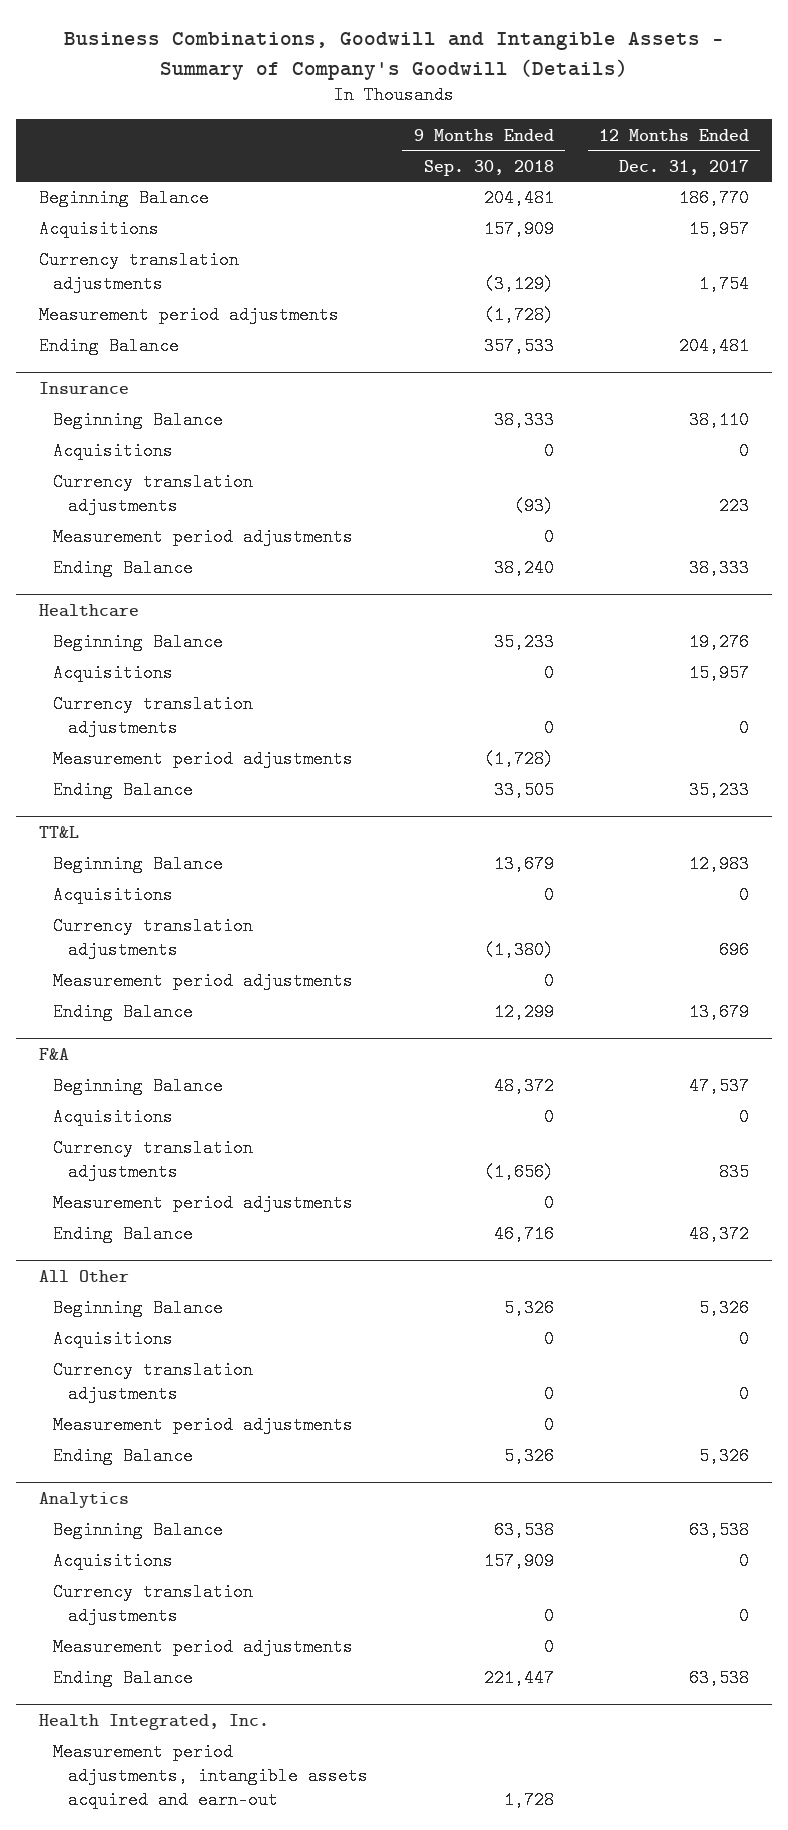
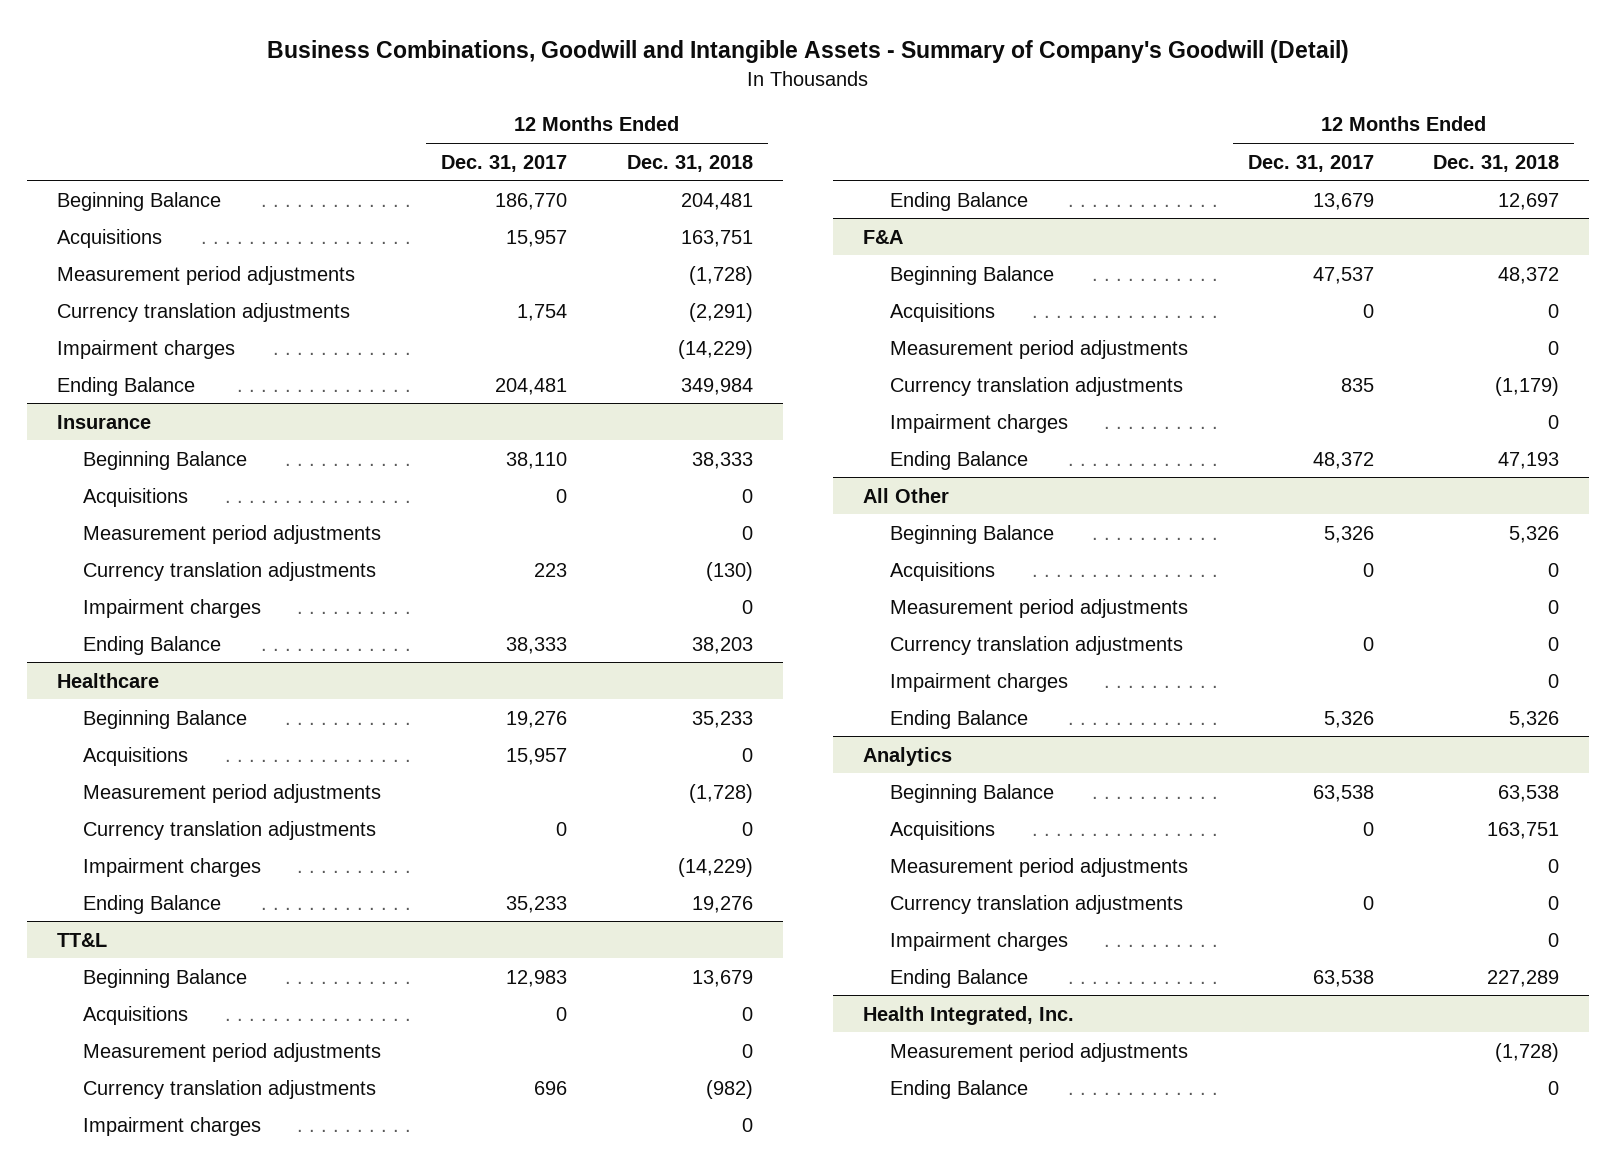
- Business Combinations, Goodwill and Intangible Assets - Summary of Company's Goodwill (Details)
+ Business Combinations, Goodwill and Intangible Assets - Summary of Company's Goodwill (Detail)
- | 9 Months Ended Sep. 30, 2018 | 12 Months Ended Dec. 31, 2017
+ | 12 Months Ended Dec. 31, 2017 | 12 Months Ended Dec. 31, 2018
moved down: Currency translation adjustments | 1,754 | (2,291)
+ Impairment charges | | (14,229)
@ Insurance
moved down: Currency translation adjustments | 223 | (130)
+ Impairment charges | | 0
@ Healthcare
moved down: Currency translation adjustments | 0 | 0
+ Impairment charges | | (14,229)
@ TT&L
moved down: Currency translation adjustments | 696 | (982)
+ Impairment charges | | 0
@ F&A
moved down: Currency translation adjustments | 835 | (1,179)
+ Impairment charges | | 0
@ All Other
moved down: Currency translation adjustments | 0 | 0
+ Impairment charges | | 0
@ Analytics
moved down: Currency translation adjustments | 0 | 0
+ Impairment charges | | 0
@ Health Integrated, Inc.
- Measurement period adjustments, intangible assets acquired and earn-out | 1,728 |
+ Measurement period adjustments | | (1,728)
+ Ending Balance | | 0

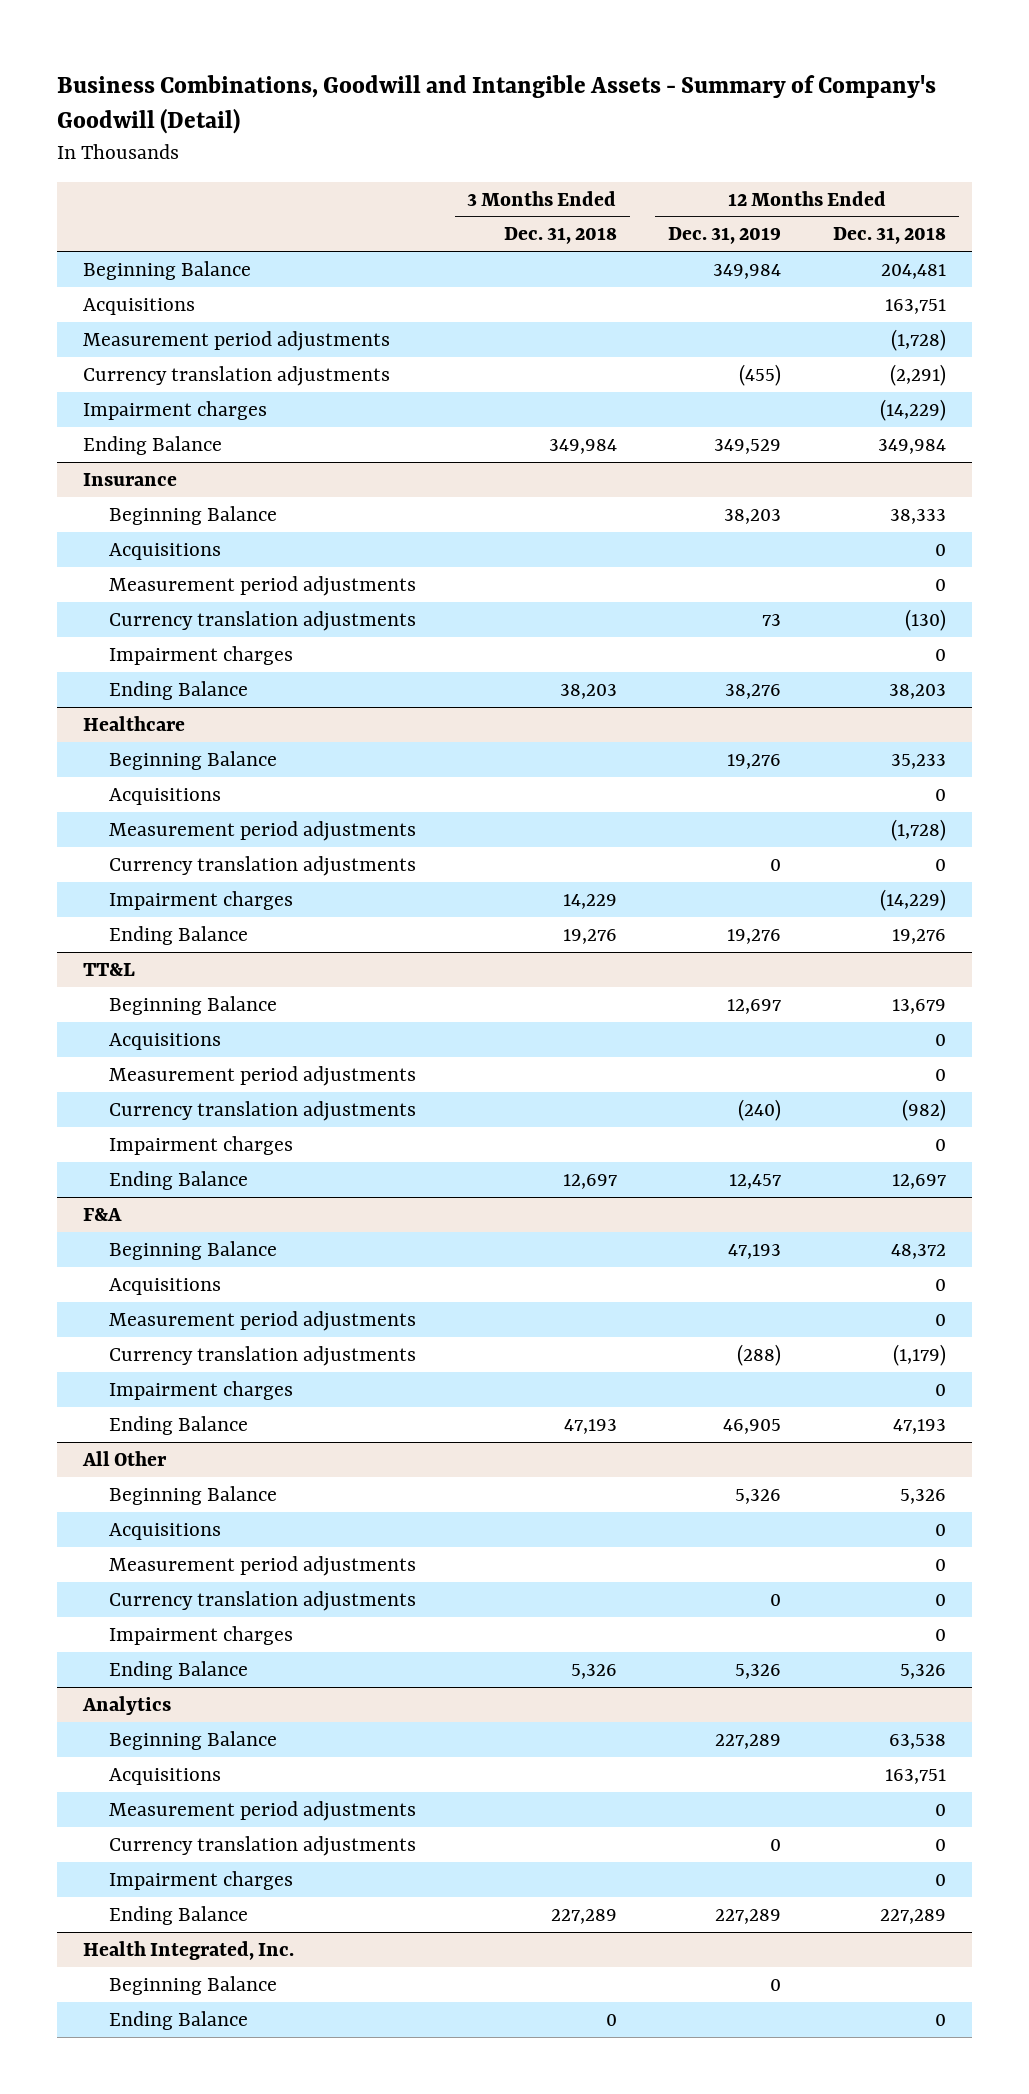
- | 12 Months Ended Dec. 31, 2017 | 12 Months Ended Dec. 31, 2018
+ | 3 Months Ended Dec. 31, 2018 | 12 Months Ended Dec. 31, 2019 | 12 Months Ended Dec. 31, 2018
@ Health Integrated, Inc.
- Measurement period adjustments | | (1,728)
+ Beginning Balance | | 0 |

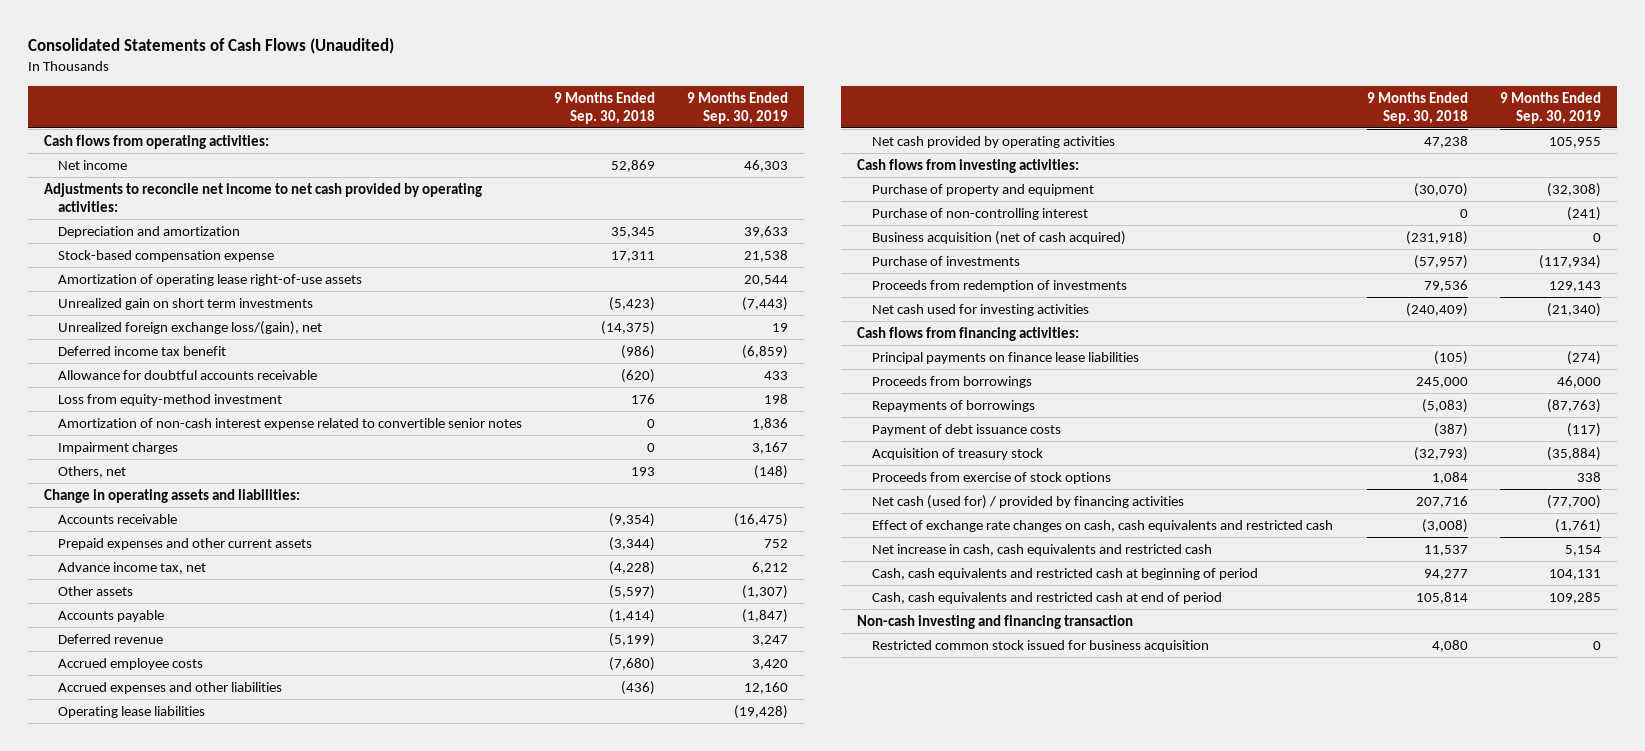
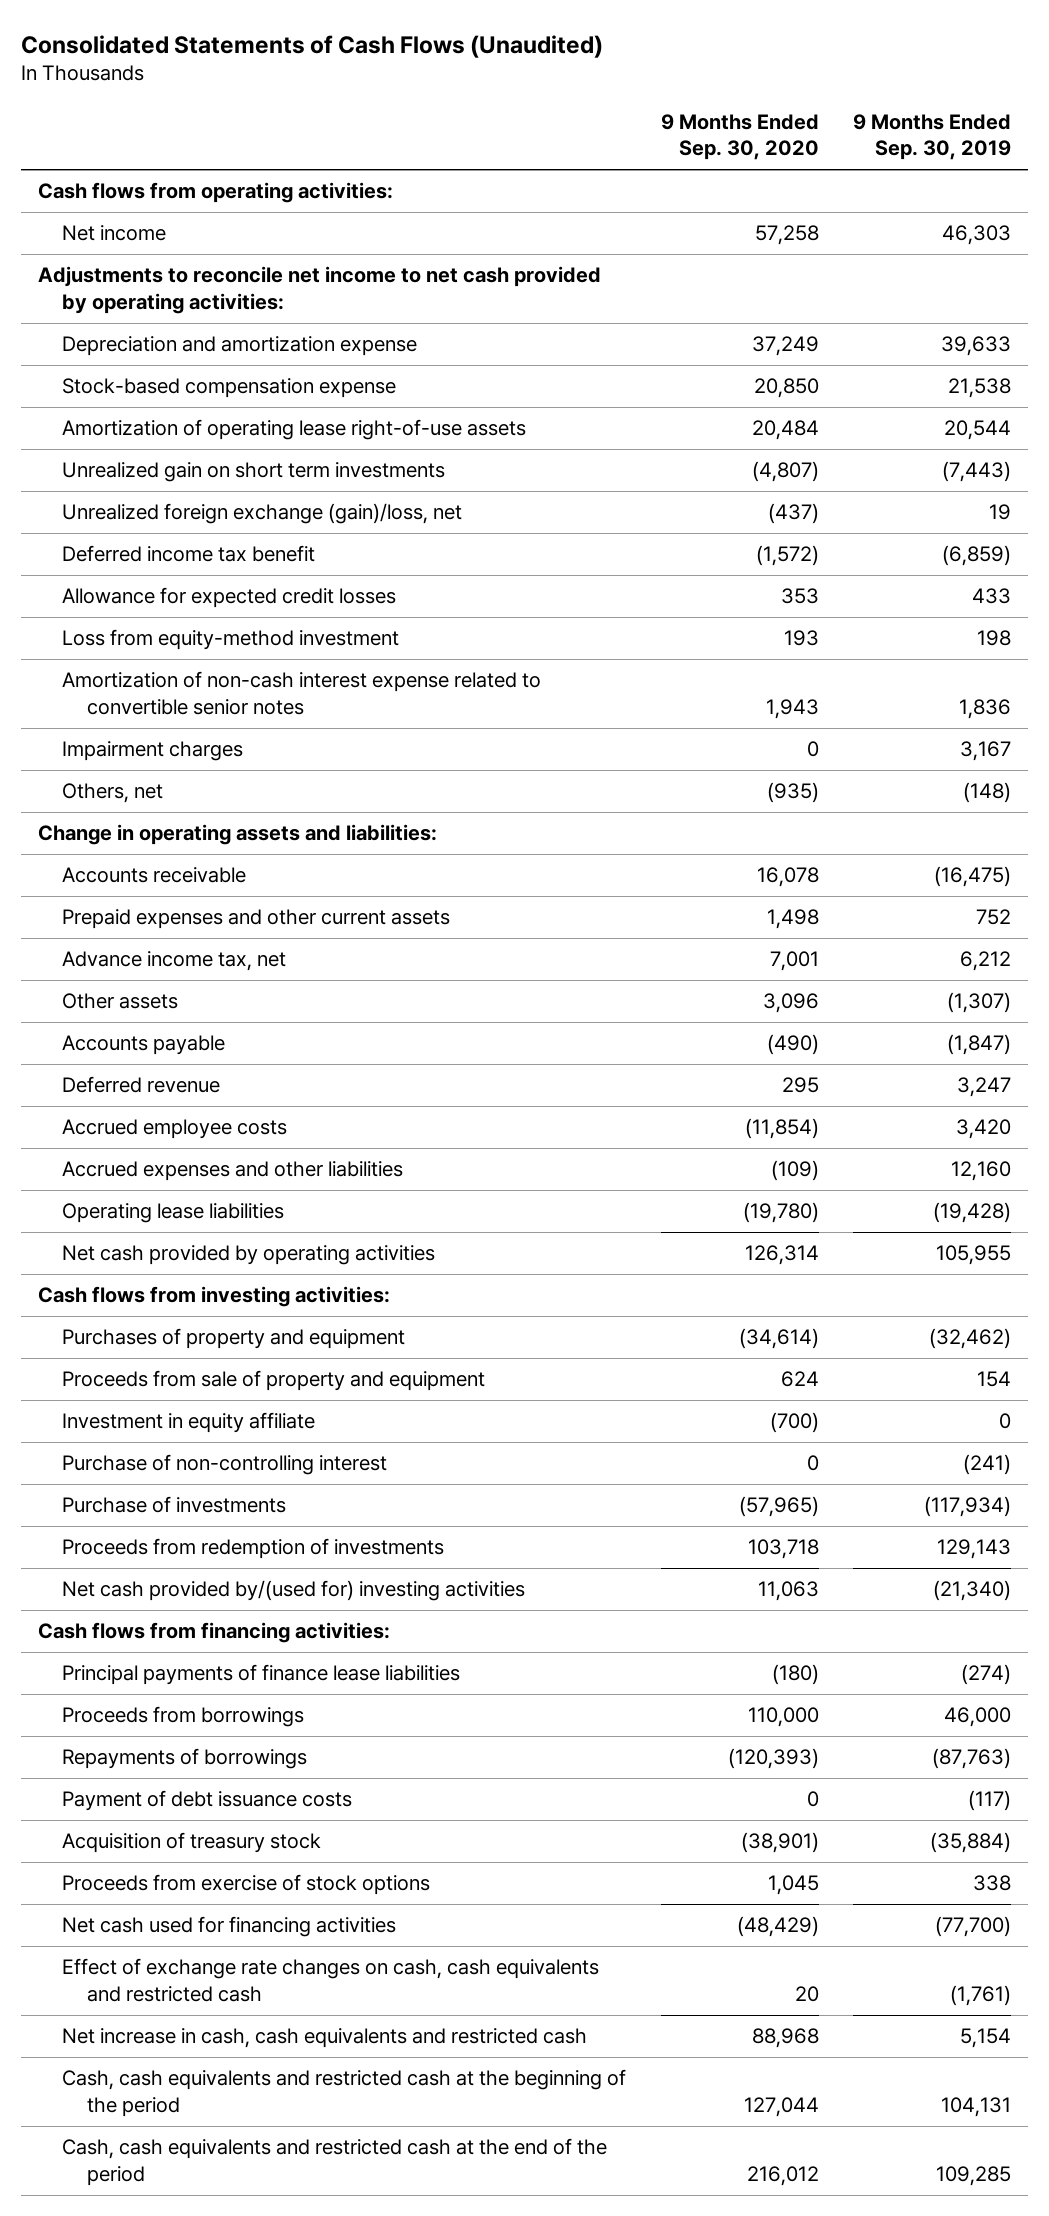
- | 9 Months Ended Sep. 30, 2018 | 9 Months Ended Sep. 30, 2019
+ | 9 Months Ended Sep. 30, 2020 | 9 Months Ended Sep. 30, 2019
- Depreciation and amortization | 35,345 | 39,633
+ Depreciation and amortization expense | 37,249 | 39,633
- Unrealized foreign exchange loss/(gain), net | (14,375) | 19
+ Unrealized foreign exchange (gain)/loss, net | (437) | 19
- Allowance for doubtful accounts receivable | (620) | 433
+ Allowance for expected credit losses | 353 | 433
- Purchase of property and equipment | (30,070) | (32,308)
+ Purchases of property and equipment | (34,614) | (32,462)
+ Proceeds from sale of property and equipment | 624 | 154
+ Investment in equity affiliate | (700) | 0
- Business acquisition (net of cash acquired) | (231,918) | 0
- Net cash used for investing activities | (240,409) | (21,340)
+ Net cash provided by/(used for) investing activities | 11,063 | (21,340)
- Principal payments on finance lease liabilities | (105) | (274)
+ Principal payments of finance lease liabilities | (180) | (274)
- Net cash (used for) / provided by financing activities | 207,716 | (77,700)
+ Net cash used for financing activities | (48,429) | (77,700)
- Cash, cash equivalents and restricted cash at beginning of period | 94,277 | 104,131
- Cash, cash equivalents and restricted cash at end of period | 105,814 | 109,285
- Non-cash investing and financing transaction
- Restricted common stock issued for business acquisition | 4,080 | 0
+ Cash, cash equivalents and restricted cash at the beginning of the period | 127,044 | 104,131
+ Cash, cash equivalents and restricted cash at the end of the period | 216,012 | 109,285

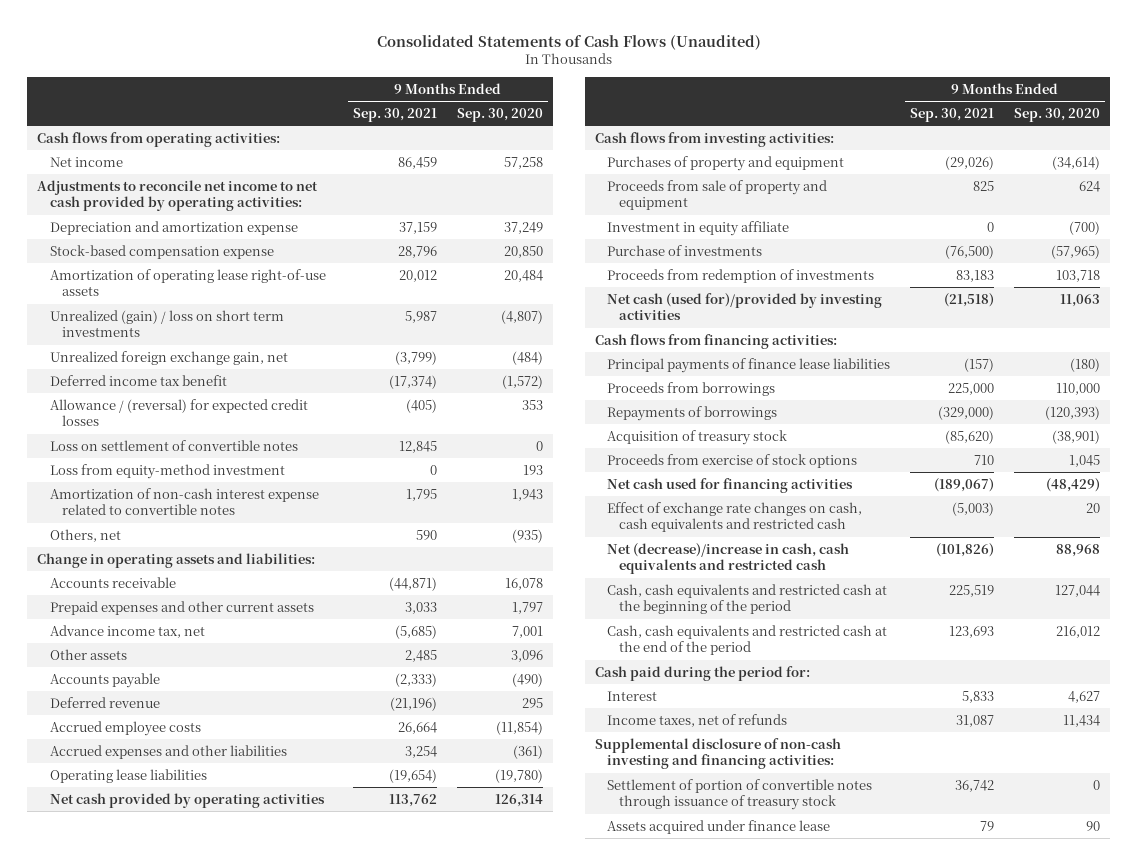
- | 9 Months Ended Sep. 30, 2020 | 9 Months Ended Sep. 30, 2019
+ | 9 Months Ended Sep. 30, 2021 | 9 Months Ended Sep. 30, 2020
- Unrealized gain on short term investments | (4,807) | (7,443)
- Unrealized foreign exchange (gain)/loss, net | (437) | 19
+ Unrealized (gain) / loss on short term investments | 5,987 | (4,807)
+ Unrealized foreign exchange gain, net | (3,799) | (484)
- Allowance for expected credit losses | 353 | 433
+ Allowance / (reversal) for expected credit losses | (405) | 353
+ Loss on settlement of convertible notes | 12,845 | 0
- Amortization of non-cash interest expense related to convertible senior notes | 1,943 | 1,836
- Impairment charges | 0 | 3,167
+ Amortization of non-cash interest expense related to convertible notes | 1,795 | 1,943
- Prepaid expenses and other current assets | 1,498 | 752
+ Prepaid expenses and other current assets | 3,033 | 1,797
- Accrued expenses and other liabilities | (109) | 12,160
+ Accrued expenses and other liabilities | 3,254 | (361)
- Purchase of non-controlling interest | 0 | (241)
- Net cash provided by/(used for) investing activities | 11,063 | (21,340)
+ Net cash (used for)/provided by investing activities | (21,518) | 11,063
- Payment of debt issuance costs | 0 | (117)
- Net increase in cash, cash equivalents and restricted cash | 88,968 | 5,154
+ Net (decrease)/increase in cash, cash equivalents and restricted cash | (101,826) | 88,968
+ Cash paid during the period for:
+ Interest | 5,833 | 4,627
+ Income taxes, net of refunds | 31,087 | 11,434
+ Supplemental disclosure of non-cash investing and financing activities:
+ Settlement of portion of convertible notes through issuance of treasury stock | 36,742 | 0
+ Assets acquired under finance lease | 79 | 90

